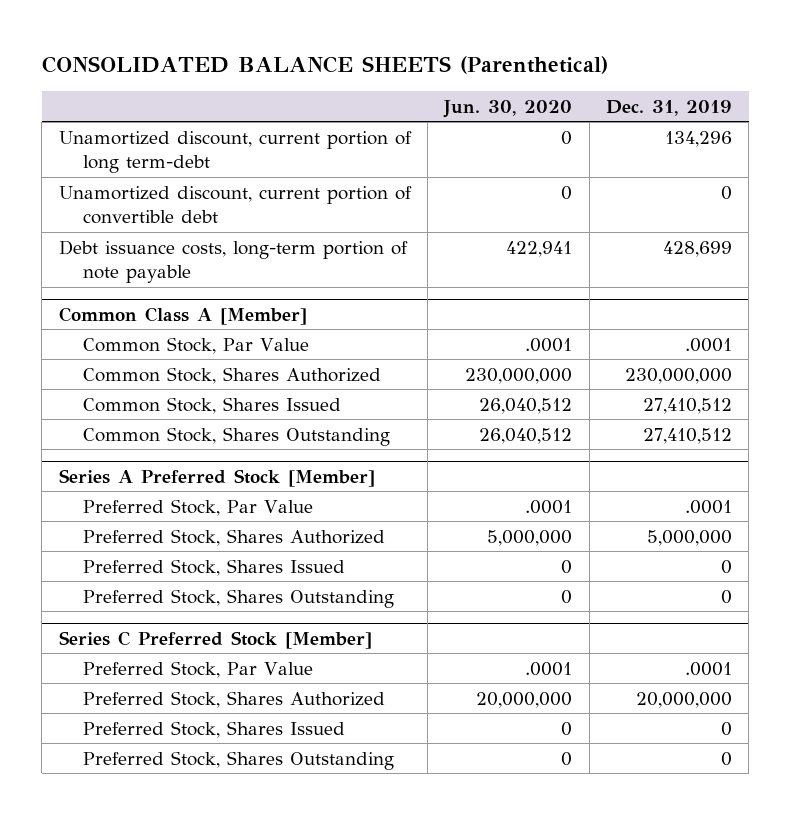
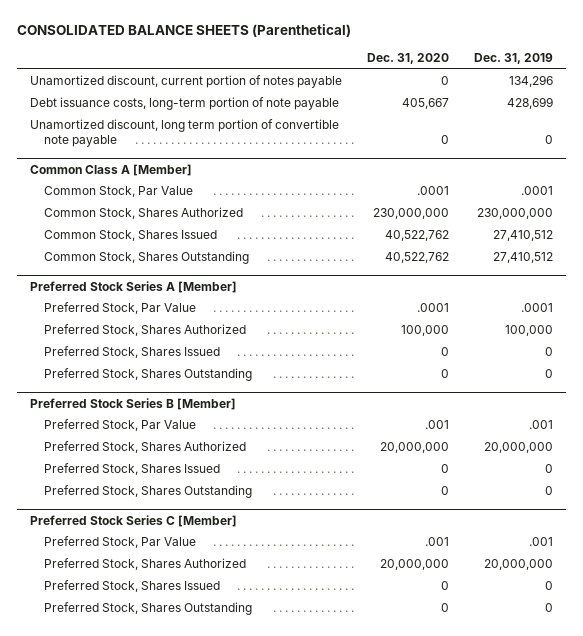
- | Jun. 30, 2020 | Dec. 31, 2019
+ | Dec. 31, 2020 | Dec. 31, 2019
- Unamortized discount, current portion of long term-debt | 0 | 134,296
- Unamortized discount, current portion of convertible debt | 0 | 0
+ Unamortized discount, current portion of notes payable | 0 | 134,296
+ Unamortized discount, long term portion of convertible note payable | 0 | 0
- Series A Preferred Stock [Member]
+ Preferred Stock Series A [Member]
- Preferred Stock, Shares Authorized | 5,000,000 | 5,000,000
+ Preferred Stock, Shares Authorized | 100,000 | 100,000
- Series C Preferred Stock [Member]
- Preferred Stock, Par Value | .0001 | .0001
+ Preferred Stock Series B [Member]
+ Preferred Stock, Par Value | .001 | .001
+ Preferred Stock Series C [Member]
+ Preferred Stock, Par Value | .001 | .001
+ Preferred Stock, Shares Authorized | 20,000,000 | 20,000,000
+ Preferred Stock, Shares Issued | 0 | 0
+ Preferred Stock, Shares Outstanding | 0 | 0

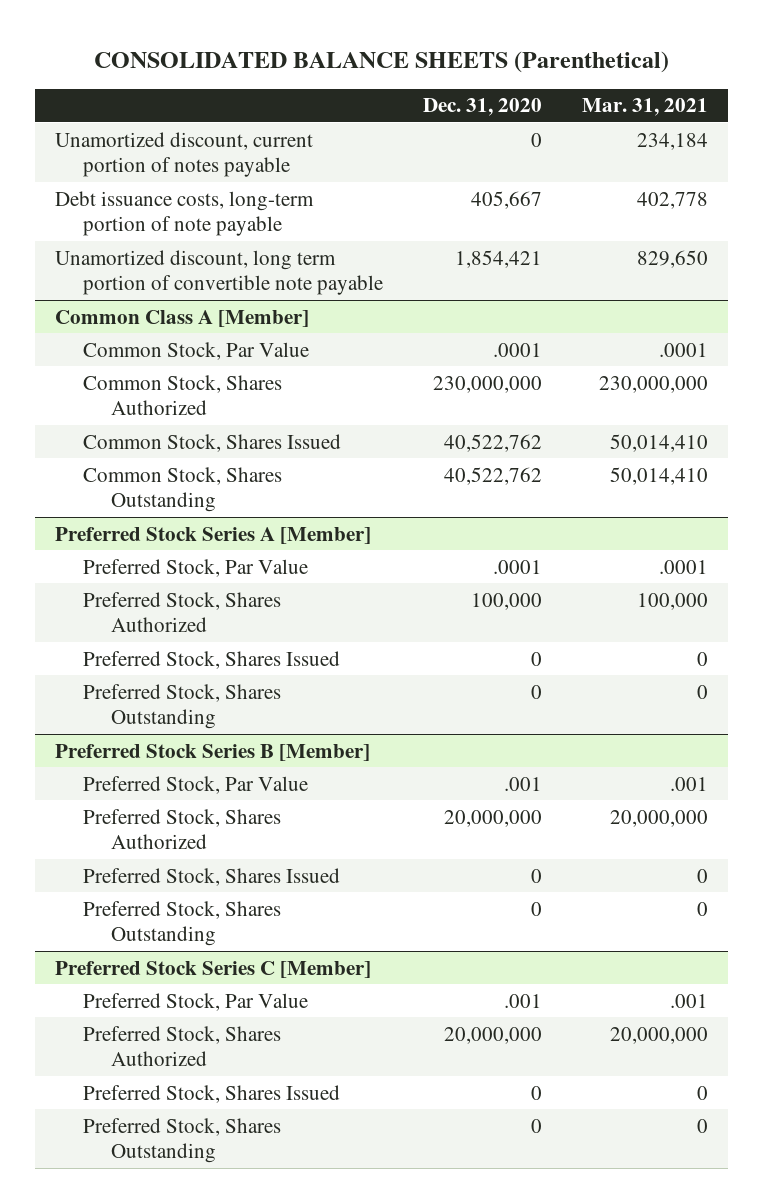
- | Dec. 31, 2020 | Dec. 31, 2019
+ | Dec. 31, 2020 | Mar. 31, 2021
- Unamortized discount, long term portion of convertible note payable | 0 | 0
+ Unamortized discount, long term portion of convertible note payable | 1,854,421 | 829,650

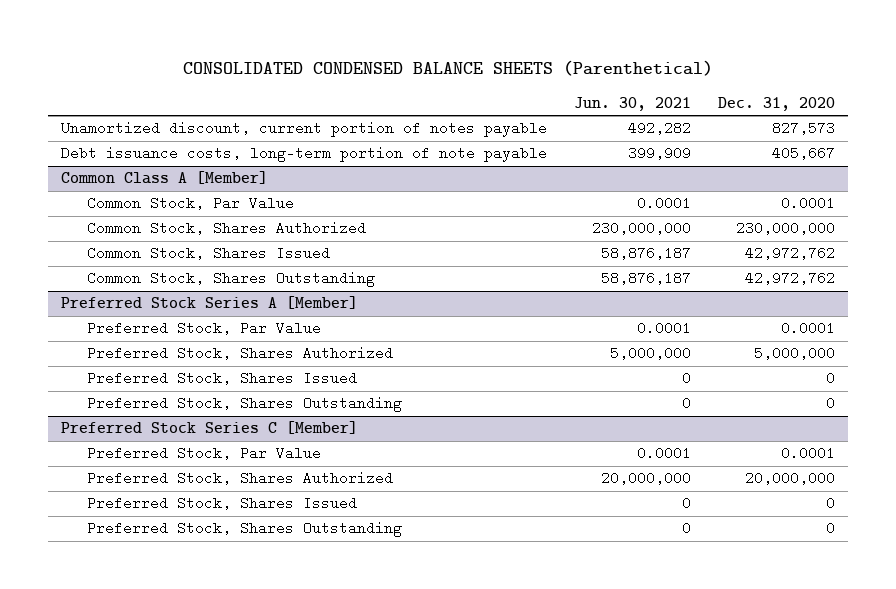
- CONSOLIDATED BALANCE SHEETS (Parenthetical)
+ CONSOLIDATED CONDENSED BALANCE SHEETS (Parenthetical)
- | Dec. 31, 2020 | Mar. 31, 2021
+ | Jun. 30, 2021 | Dec. 31, 2020
- Unamortized discount, current portion of notes payable | 0 | 234,184
+ Unamortized discount, current portion of notes payable | 492,282 | 827,573
- Unamortized discount, long term portion of convertible note payable | 1,854,421 | 829,650
@ Common Class A [Member]
- Common Stock, Par Value | .0001 | .0001
+ Common Stock, Par Value | 0.0001 | 0.0001
- Common Stock, Shares Issued | 40,522,762 | 50,014,410
- Common Stock, Shares Outstanding | 40,522,762 | 50,014,410
+ Common Stock, Shares Issued | 58,876,187 | 42,972,762
+ Common Stock, Shares Outstanding | 58,876,187 | 42,972,762
@ Preferred Stock Series A [Member]
- Preferred Stock, Par Value | .0001 | .0001
- Preferred Stock, Shares Authorized | 100,000 | 100,000
- Preferred Stock, Shares Issued | 0 | 0
- Preferred Stock, Shares Outstanding | 0 | 0
- Preferred Stock Series B [Member]
- Preferred Stock, Par Value | .001 | .001
- Preferred Stock, Shares Authorized | 20,000,000 | 20,000,000
@ Preferred Stock Series A [Member]
+ Preferred Stock, Par Value | 0.0001 | 0.0001
+ Preferred Stock, Shares Authorized | 5,000,000 | 5,000,000
@ Preferred Stock Series C [Member]
- Preferred Stock, Par Value | .001 | .001
+ Preferred Stock, Par Value | 0.0001 | 0.0001

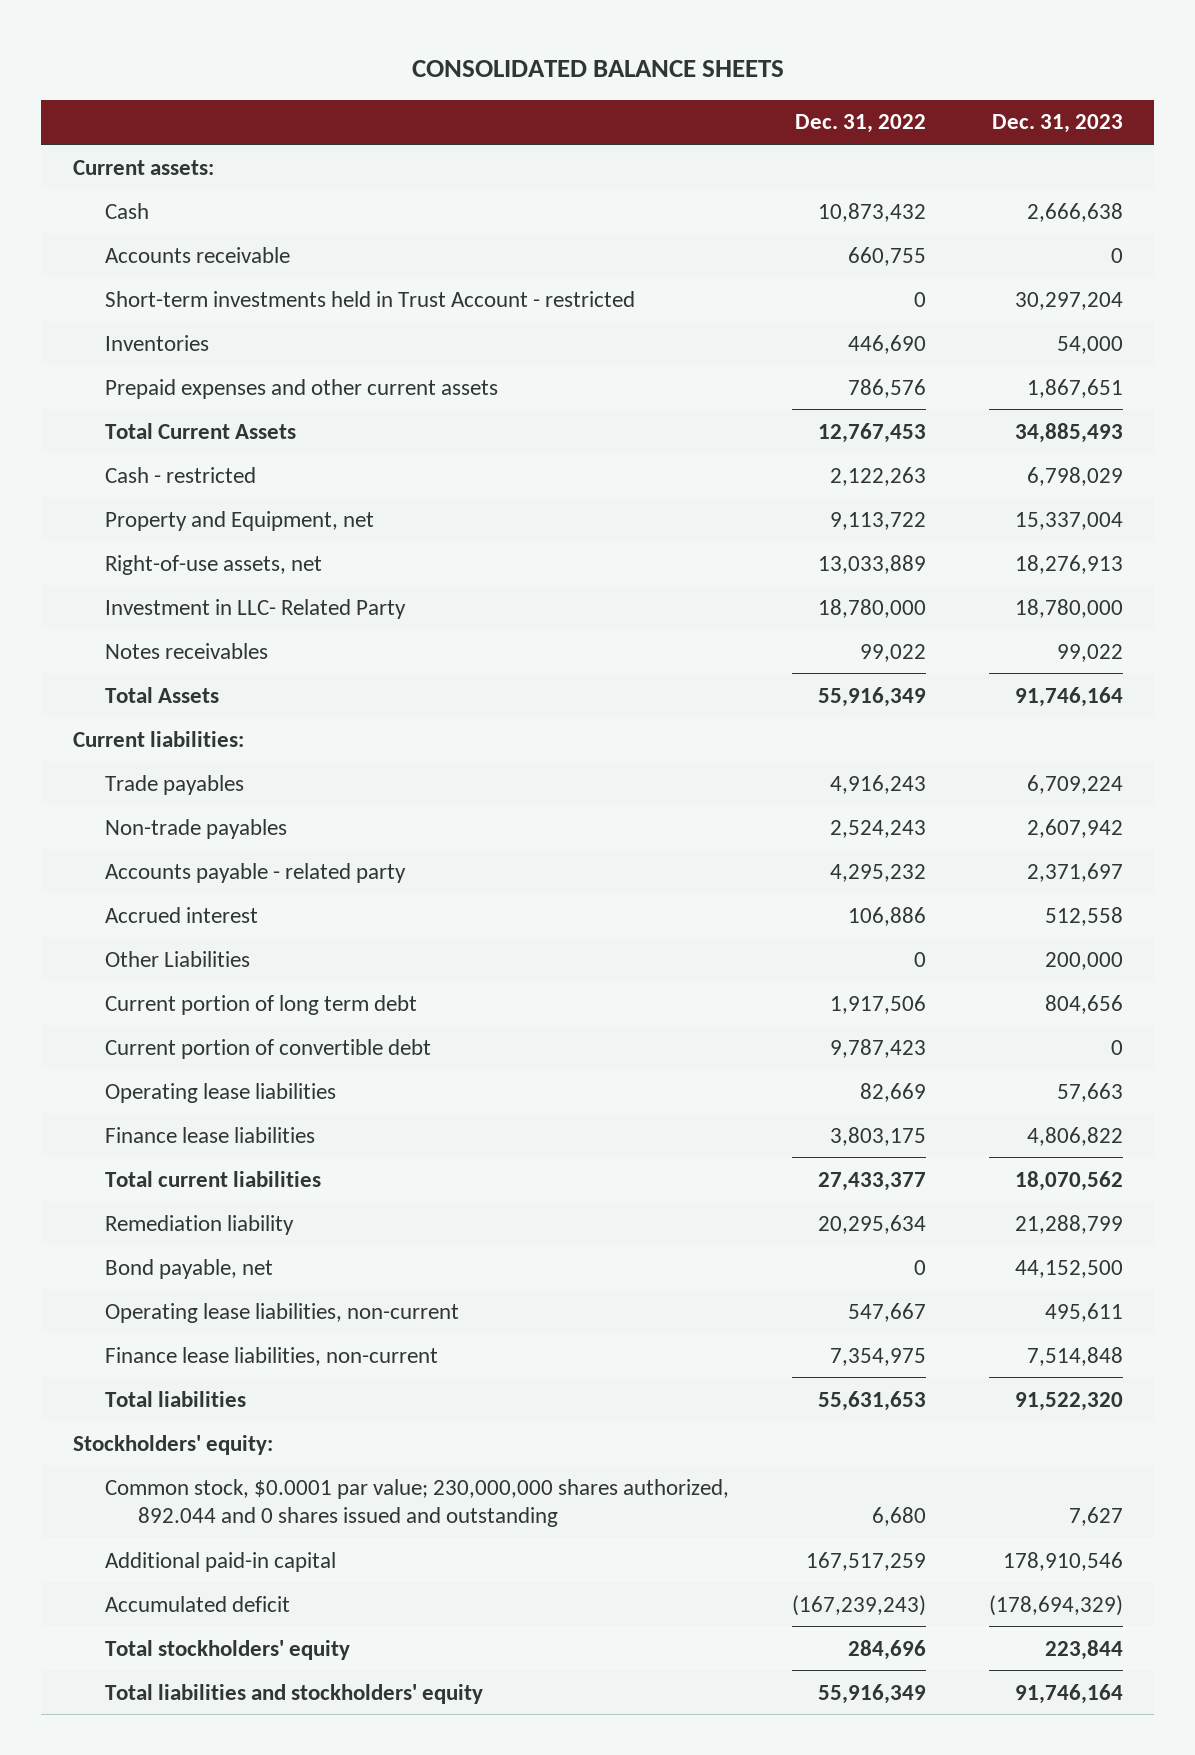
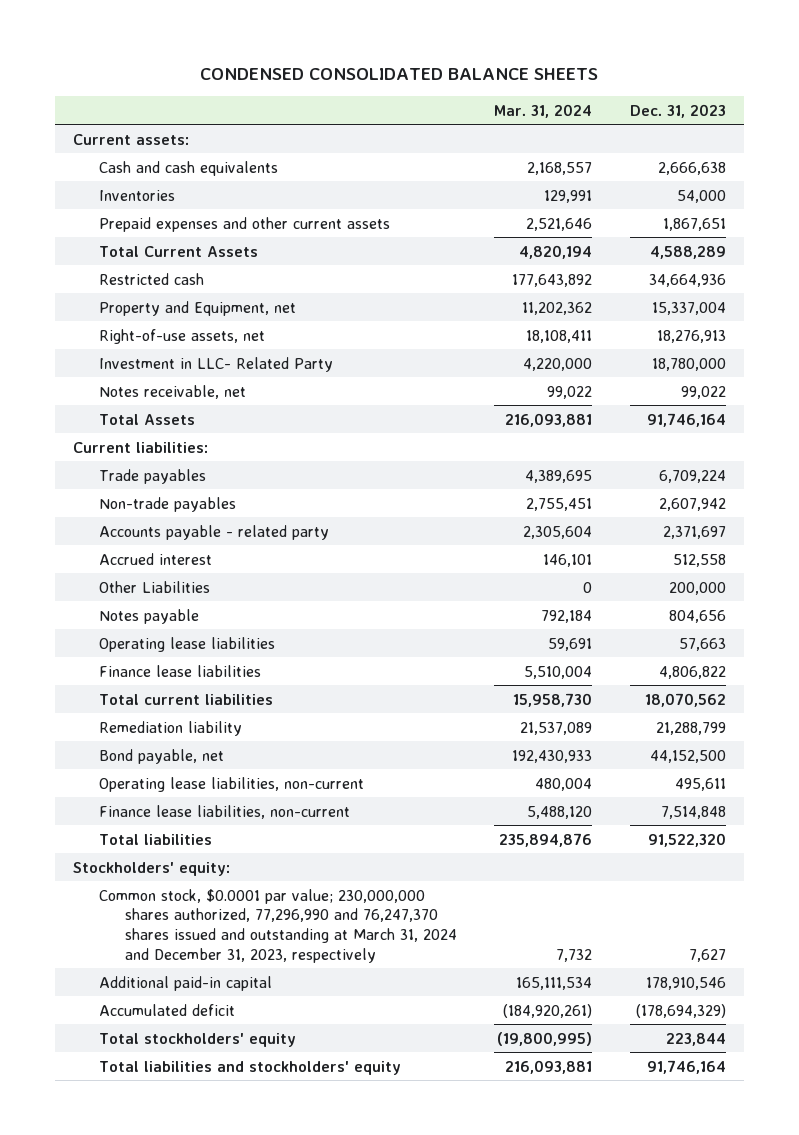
- CONSOLIDATED BALANCE SHEETS
+ CONDENSED CONSOLIDATED BALANCE SHEETS
- | Dec. 31, 2022 | Dec. 31, 2023
+ | Mar. 31, 2024 | Dec. 31, 2023
- Cash | 10,873,432 | 2,666,638
- Accounts receivable | 660,755 | 0
- Short-term investments held in Trust Account - restricted | 0 | 30,297,204
+ Cash and cash equivalents | 2,168,557 | 2,666,638
- Total Current Assets | 12,767,453 | 34,885,493
- Cash - restricted | 2,122,263 | 6,798,029
+ Total Current Assets | 4,820,194 | 4,588,289
+ Restricted cash | 177,643,892 | 34,664,936
- Notes receivables | 99,022 | 99,022
+ Notes receivable, net | 99,022 | 99,022
- Current portion of long term debt | 1,917,506 | 804,656
- Current portion of convertible debt | 9,787,423 | 0
+ Notes payable | 792,184 | 804,656
- Common stock, $0.0001 par value; 230,000,000 shares authorized, 892.044 and 0 shares issued and outstanding | 6,680 | 7,627
+ Common stock, $0.0001 par value; 230,000,000 shares authorized, 77,296,990 and 76,247,370 shares issued and outstanding at March 31, 2024 and December 31, 2023, respectively | 7,732 | 7,627

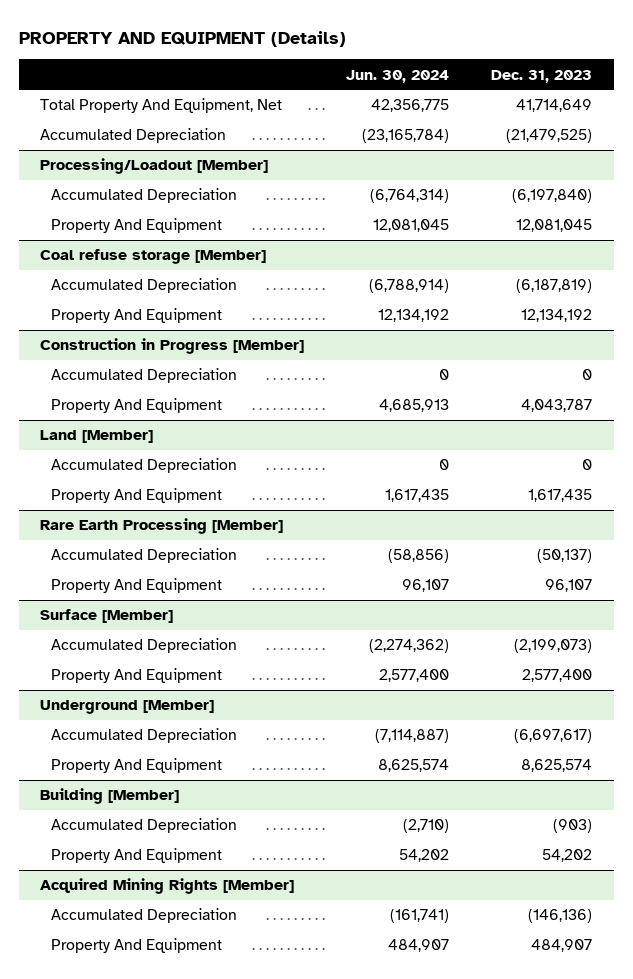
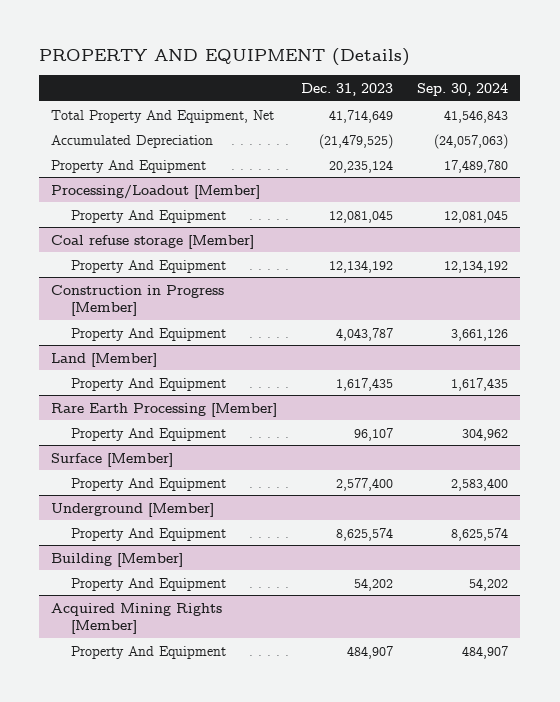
- | Jun. 30, 2024 | Dec. 31, 2023
+ | Dec. 31, 2023 | Sep. 30, 2024
+ Property And Equipment | 20,235,124 | 17,489,780
@ Processing/Loadout [Member]
- Accumulated Depreciation | (6,764,314) | (6,197,840)
@ Coal refuse storage [Member]
- Accumulated Depreciation | (6,788,914) | (6,187,819)
@ Construction in Progress [Member]
- Accumulated Depreciation | 0 | 0
@ Land [Member]
- Accumulated Depreciation | 0 | 0
@ Rare Earth Processing [Member]
- Accumulated Depreciation | (58,856) | (50,137)
@ Surface [Member]
- Accumulated Depreciation | (2,274,362) | (2,199,073)
@ Underground [Member]
- Accumulated Depreciation | (7,114,887) | (6,697,617)
@ Building [Member]
- Accumulated Depreciation | (2,710) | (903)
@ Acquired Mining Rights [Member]
- Accumulated Depreciation | (161,741) | (146,136)

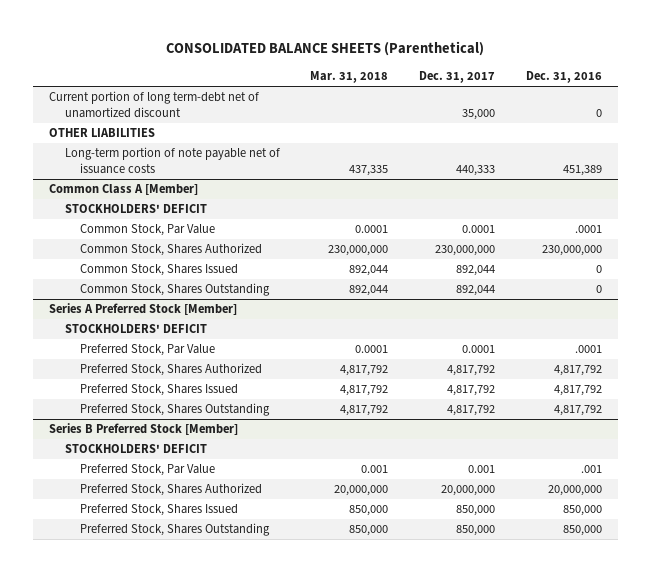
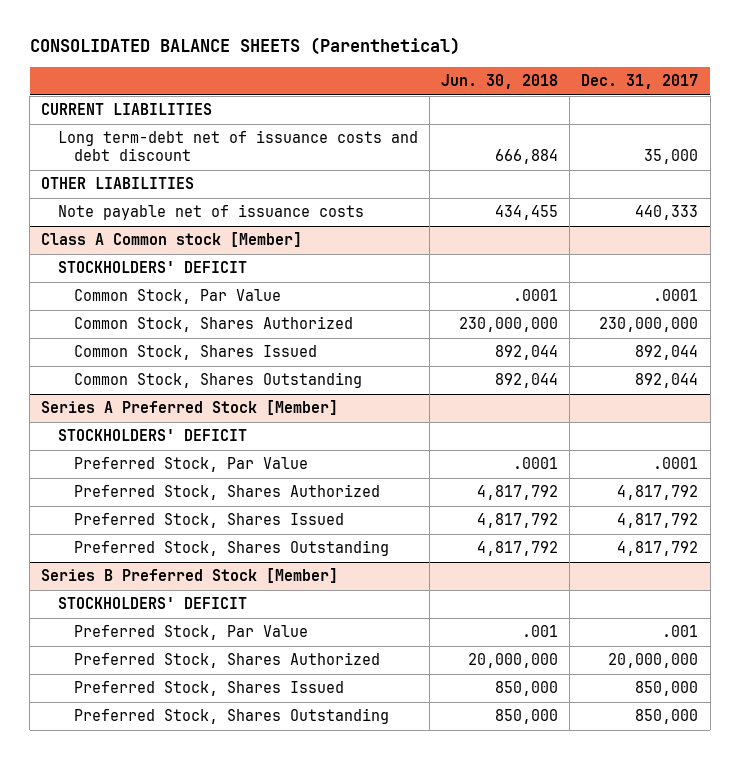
- | Mar. 31, 2018 | Dec. 31, 2017 | Dec. 31, 2016
+ | Jun. 30, 2018 | Dec. 31, 2017
- Current portion of long term-debt net of unamortized discount | | 35,000 | 0
+ CURRENT LIABILITIES
+ Long term-debt net of issuance costs and debt discount | 666,884 | 35,000
- Long-term portion of note payable net of issuance costs | 437,335 | 440,333 | 451,389
- Common Class A [Member]
+ Note payable net of issuance costs | 434,455 | 440,333
+ Class A Common stock [Member]
- Common Stock, Par Value | 0.0001 | 0.0001 | .0001
+ Common Stock, Par Value | .0001 | .0001
@ Series A Preferred Stock [Member]
- Preferred Stock, Par Value | 0.0001 | 0.0001 | .0001
+ Preferred Stock, Par Value | .0001 | .0001
@ Series B Preferred Stock [Member]
- Preferred Stock, Par Value | 0.001 | 0.001 | .001
+ Preferred Stock, Par Value | .001 | .001

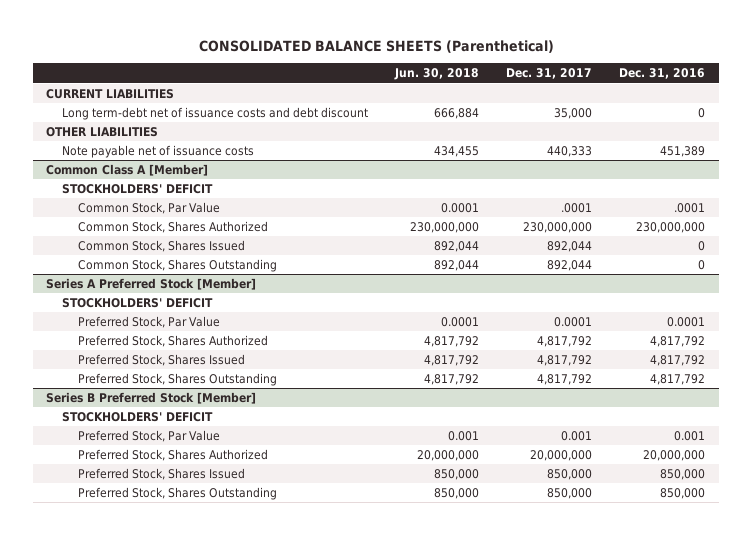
- | Jun. 30, 2018 | Dec. 31, 2017
+ | Jun. 30, 2018 | Dec. 31, 2017 | Dec. 31, 2016
- Class A Common stock [Member]
+ Common Class A [Member]
- Common Stock, Par Value | .0001 | .0001
+ Common Stock, Par Value | 0.0001 | .0001 | .0001
@ Series A Preferred Stock [Member]
- Preferred Stock, Par Value | .0001 | .0001
+ Preferred Stock, Par Value | 0.0001 | 0.0001 | 0.0001
@ Series B Preferred Stock [Member]
- Preferred Stock, Par Value | .001 | .001
+ Preferred Stock, Par Value | 0.001 | 0.001 | 0.001

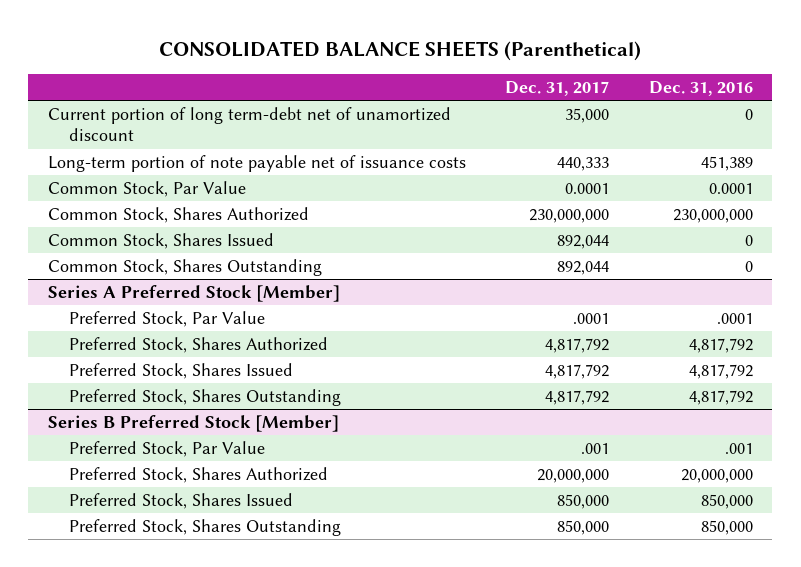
- | Jun. 30, 2018 | Dec. 31, 2017 | Dec. 31, 2016
+ | Dec. 31, 2017 | Dec. 31, 2016
- CURRENT LIABILITIES
- Long term-debt net of issuance costs and debt discount | 666,884 | 35,000 | 0
- OTHER LIABILITIES
- Note payable net of issuance costs | 434,455 | 440,333 | 451,389
- Common Class A [Member]
- STOCKHOLDERS' DEFICIT
- Common Stock, Par Value | 0.0001 | .0001 | .0001
+ Current portion of long term-debt net of unamortized discount | 35,000 | 0
+ Long-term portion of note payable net of issuance costs | 440,333 | 451,389
+ Common Stock, Par Value | 0.0001 | 0.0001
@ Series A Preferred Stock [Member]
- STOCKHOLDERS' DEFICIT
- Preferred Stock, Par Value | 0.0001 | 0.0001 | 0.0001
+ Preferred Stock, Par Value | .0001 | .0001
@ Series B Preferred Stock [Member]
- STOCKHOLDERS' DEFICIT
- Preferred Stock, Par Value | 0.001 | 0.001 | 0.001
+ Preferred Stock, Par Value | .001 | .001

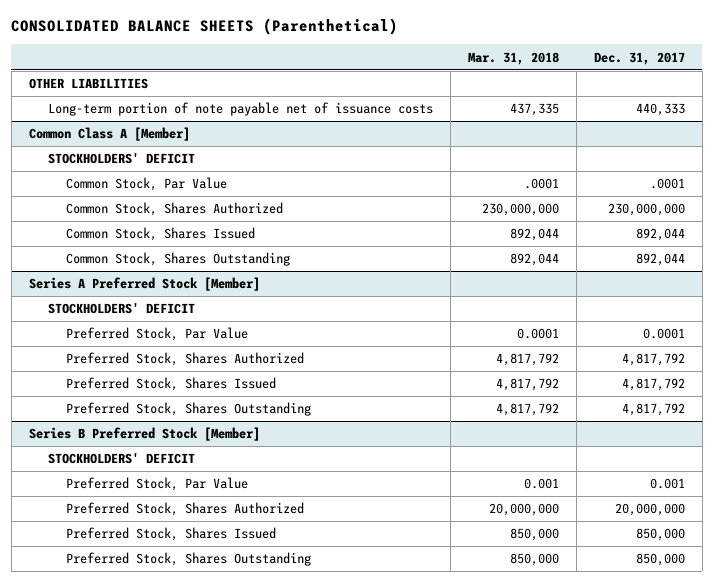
- | Dec. 31, 2017 | Dec. 31, 2016
+ | Mar. 31, 2018 | Dec. 31, 2017
- Current portion of long term-debt net of unamortized discount | 35,000 | 0
+ OTHER LIABILITIES
- Common Stock, Par Value | 0.0001 | 0.0001
+ Common Class A [Member]
+ STOCKHOLDERS' DEFICIT
+ Common Stock, Par Value | .0001 | .0001
@ Series A Preferred Stock [Member]
- Preferred Stock, Par Value | .0001 | .0001
+ STOCKHOLDERS' DEFICIT
+ Preferred Stock, Par Value | 0.0001 | 0.0001
@ Series B Preferred Stock [Member]
- Preferred Stock, Par Value | .001 | .001
+ STOCKHOLDERS' DEFICIT
+ Preferred Stock, Par Value | 0.001 | 0.001

